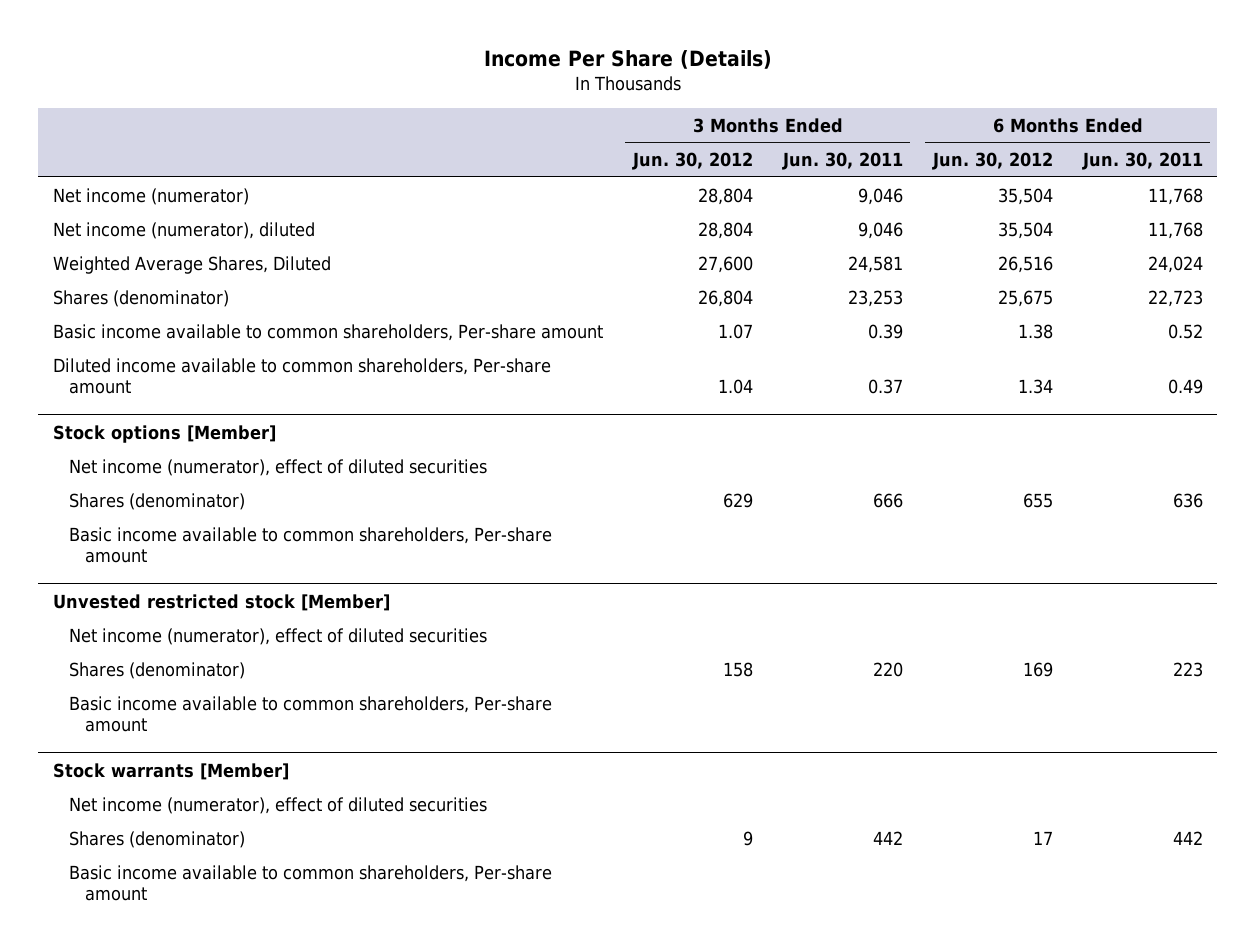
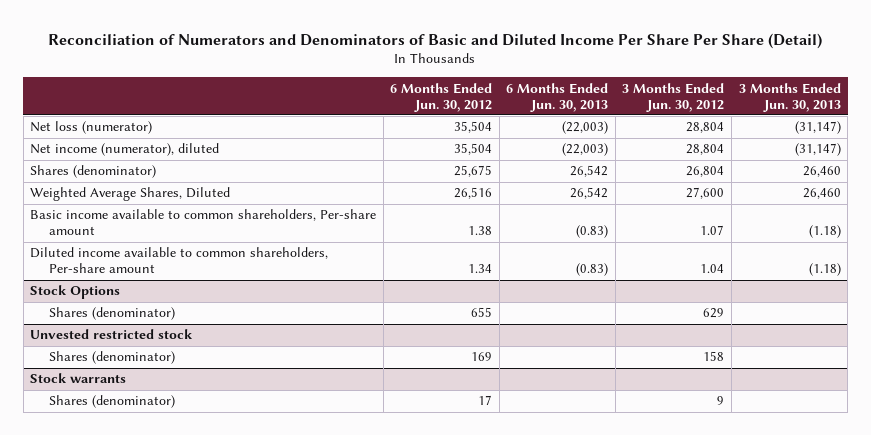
- Income Per Share (Details)
+ Reconciliation of Numerators and Denominators of Basic and Diluted Income Per Share Per Share (Detail)
- | 3 Months Ended Jun. 30, 2012 | 3 Months Ended Jun. 30, 2011 | 6 Months Ended Jun. 30, 2012 | 6 Months Ended Jun. 30, 2011
+ | 6 Months Ended Jun. 30, 2012 | 6 Months Ended Jun. 30, 2013 | 3 Months Ended Jun. 30, 2012 | 3 Months Ended Jun. 30, 2013
- Net income (numerator) | 28,804 | 9,046 | 35,504 | 11,768
+ Net loss (numerator) | 35,504 | (22,003) | 28,804 | (31,147)
moved down: Weighted Average Shares, Diluted | 26,516 | 26,542 | 27,600 | 26,460
- Stock options [Member]
- Net income (numerator), effect of diluted securities
+ Stock Options
- Basic income available to common shareholders, Per-share amount
- Unvested restricted stock [Member]
- Net income (numerator), effect of diluted securities
+ Unvested restricted stock
- Basic income available to common shareholders, Per-share amount
- Stock warrants [Member]
- Net income (numerator), effect of diluted securities
+ Stock warrants
- Basic income available to common shareholders, Per-share amount

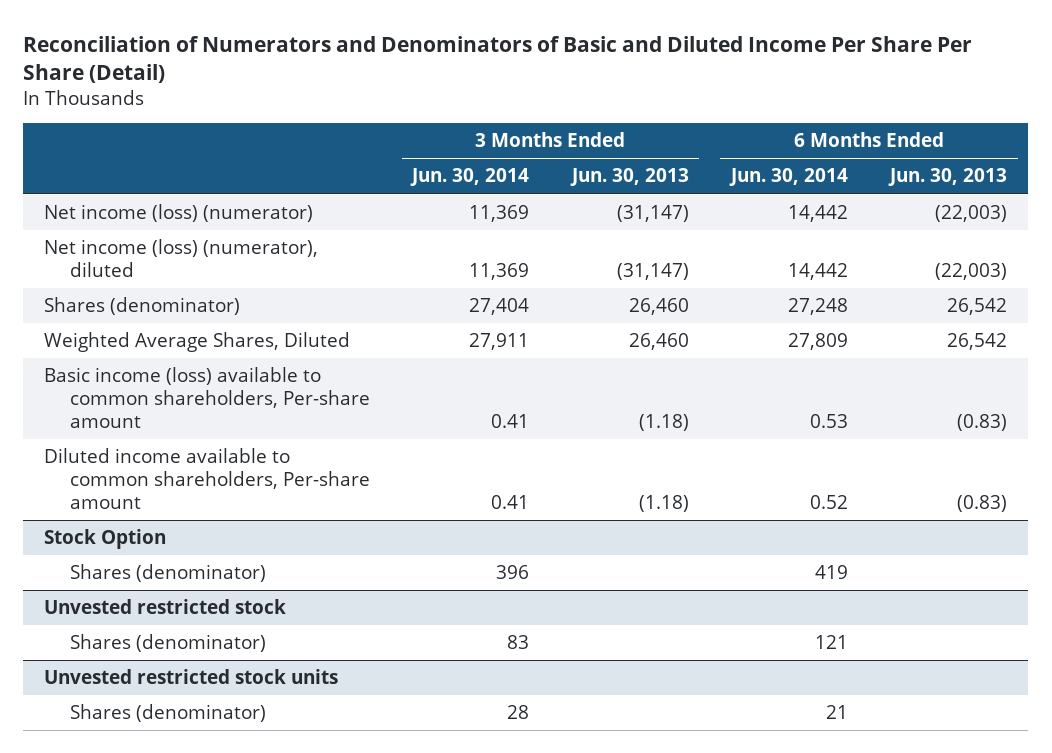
- | 6 Months Ended Jun. 30, 2012 | 6 Months Ended Jun. 30, 2013 | 3 Months Ended Jun. 30, 2012 | 3 Months Ended Jun. 30, 2013
+ | 3 Months Ended Jun. 30, 2014 | 3 Months Ended Jun. 30, 2013 | 6 Months Ended Jun. 30, 2014 | 6 Months Ended Jun. 30, 2013
- Net loss (numerator) | 35,504 | (22,003) | 28,804 | (31,147)
- Net income (numerator), diluted | 35,504 | (22,003) | 28,804 | (31,147)
+ Net income (loss) (numerator) | 11,369 | (31,147) | 14,442 | (22,003)
+ Net income (loss) (numerator), diluted | 11,369 | (31,147) | 14,442 | (22,003)
- Basic income available to common shareholders, Per-share amount | 1.38 | (0.83) | 1.07 | (1.18)
+ Basic income (loss) available to common shareholders, Per-share amount | 0.41 | (1.18) | 0.53 | (0.83)
- Stock Options
+ Stock Option
- Stock warrants
+ Unvested restricted stock units

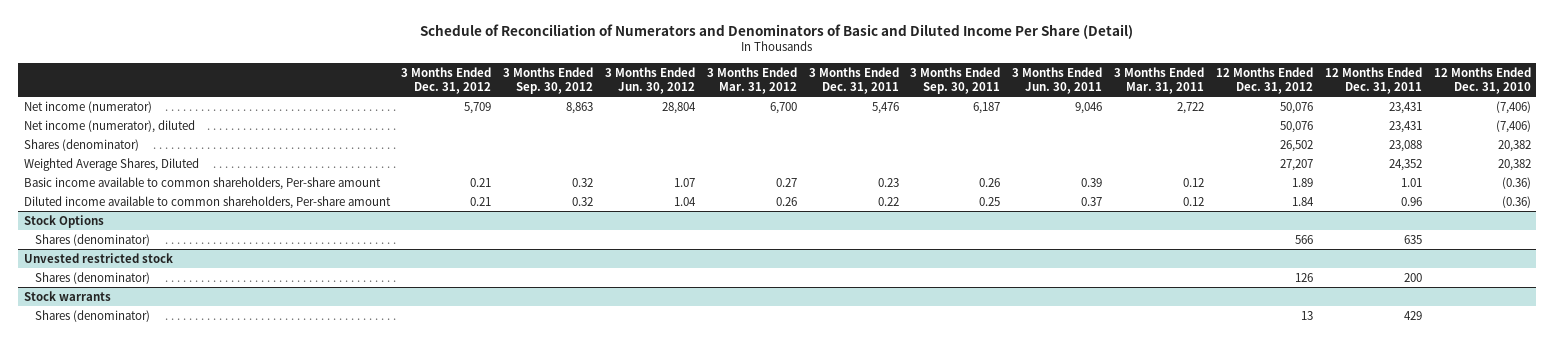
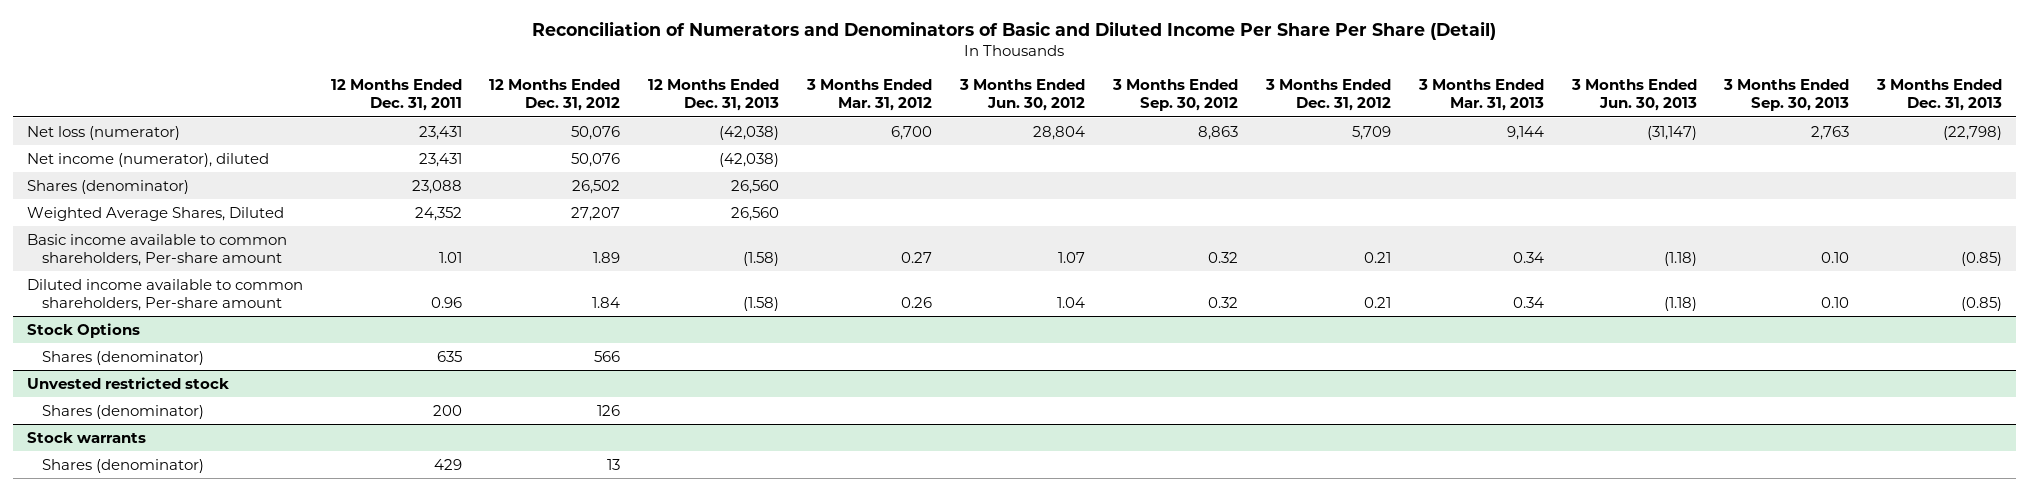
- Schedule of Reconciliation of Numerators and Denominators of Basic and Diluted Income Per Share (Detail)
+ Reconciliation of Numerators and Denominators of Basic and Diluted Income Per Share Per Share (Detail)
- | 3 Months Ended Dec. 31, 2012 | 3 Months Ended Sep. 30, 2012 | 3 Months Ended Jun. 30, 2012 | 3 Months Ended Mar. 31, 2012 | 3 Months Ended Dec. 31, 2011 | 3 Months Ended Sep. 30, 2011 | 3 Months Ended Jun. 30, 2011 | 3 Months Ended Mar. 31, 2011 | 12 Months Ended Dec. 31, 2012 | 12 Months Ended Dec. 31, 2011 | 12 Months Ended Dec. 31, 2010
+ | 12 Months Ended Dec. 31, 2011 | 12 Months Ended Dec. 31, 2012 | 12 Months Ended Dec. 31, 2013 | 3 Months Ended Mar. 31, 2012 | 3 Months Ended Jun. 30, 2012 | 3 Months Ended Sep. 30, 2012 | 3 Months Ended Dec. 31, 2012 | 3 Months Ended Mar. 31, 2013 | 3 Months Ended Jun. 30, 2013 | 3 Months Ended Sep. 30, 2013 | 3 Months Ended Dec. 31, 2013
- Net income (numerator) | 5,709 | 8,863 | 28,804 | 6,700 | 5,476 | 6,187 | 9,046 | 2,722 | 50,076 | 23,431 | (7,406)
+ Net loss (numerator) | 23,431 | 50,076 | (42,038) | 6,700 | 28,804 | 8,863 | 5,709 | 9,144 | (31,147) | 2,763 | (22,798)

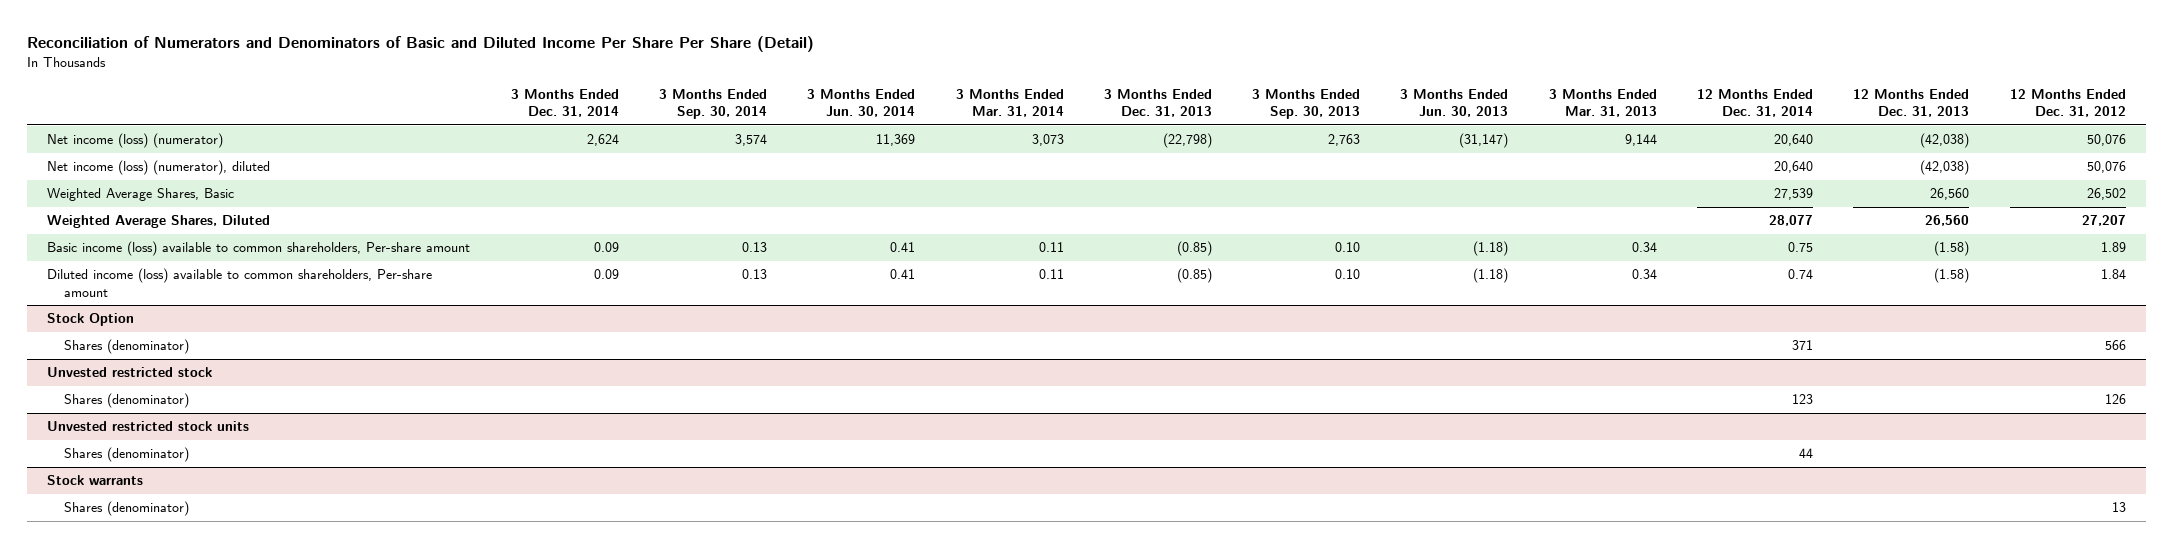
- | 12 Months Ended Dec. 31, 2011 | 12 Months Ended Dec. 31, 2012 | 12 Months Ended Dec. 31, 2013 | 3 Months Ended Mar. 31, 2012 | 3 Months Ended Jun. 30, 2012 | 3 Months Ended Sep. 30, 2012 | 3 Months Ended Dec. 31, 2012 | 3 Months Ended Mar. 31, 2013 | 3 Months Ended Jun. 30, 2013 | 3 Months Ended Sep. 30, 2013 | 3 Months Ended Dec. 31, 2013
+ | 3 Months Ended Dec. 31, 2014 | 3 Months Ended Sep. 30, 2014 | 3 Months Ended Jun. 30, 2014 | 3 Months Ended Mar. 31, 2014 | 3 Months Ended Dec. 31, 2013 | 3 Months Ended Sep. 30, 2013 | 3 Months Ended Jun. 30, 2013 | 3 Months Ended Mar. 31, 2013 | 12 Months Ended Dec. 31, 2014 | 12 Months Ended Dec. 31, 2013 | 12 Months Ended Dec. 31, 2012
- Net loss (numerator) | 23,431 | 50,076 | (42,038) | 6,700 | 28,804 | 8,863 | 5,709 | 9,144 | (31,147) | 2,763 | (22,798)
- Net income (numerator), diluted | 23,431 | 50,076 | (42,038) | | | | | | | |
- Shares (denominator) | 23,088 | 26,502 | 26,560 | | | | | | | |
+ Net income (loss) (numerator) | 2,624 | 3,574 | 11,369 | 3,073 | (22,798) | 2,763 | (31,147) | 9,144 | 20,640 | (42,038) | 50,076
+ Net income (loss) (numerator), diluted | | | | | | | | | 20,640 | (42,038) | 50,076
+ Weighted Average Shares, Basic | | | | | | | | | 27,539 | 26,560 | 26,502
- Basic income available to common shareholders, Per-share amount | 1.01 | 1.89 | (1.58) | 0.27 | 1.07 | 0.32 | 0.21 | 0.34 | (1.18) | 0.10 | (0.85)
- Diluted income available to common shareholders, Per-share amount | 0.96 | 1.84 | (1.58) | 0.26 | 1.04 | 0.32 | 0.21 | 0.34 | (1.18) | 0.10 | (0.85)
- Stock Options
+ Basic income (loss) available to common shareholders, Per-share amount | 0.09 | 0.13 | 0.41 | 0.11 | (0.85) | 0.10 | (1.18) | 0.34 | 0.75 | (1.58) | 1.89
+ Diluted income (loss) available to common shareholders, Per-share amount | 0.09 | 0.13 | 0.41 | 0.11 | (0.85) | 0.10 | (1.18) | 0.34 | 0.74 | (1.58) | 1.84
+ Stock Option
+ Unvested restricted stock units
+ Shares (denominator) | | | | | | | | | 44 | |

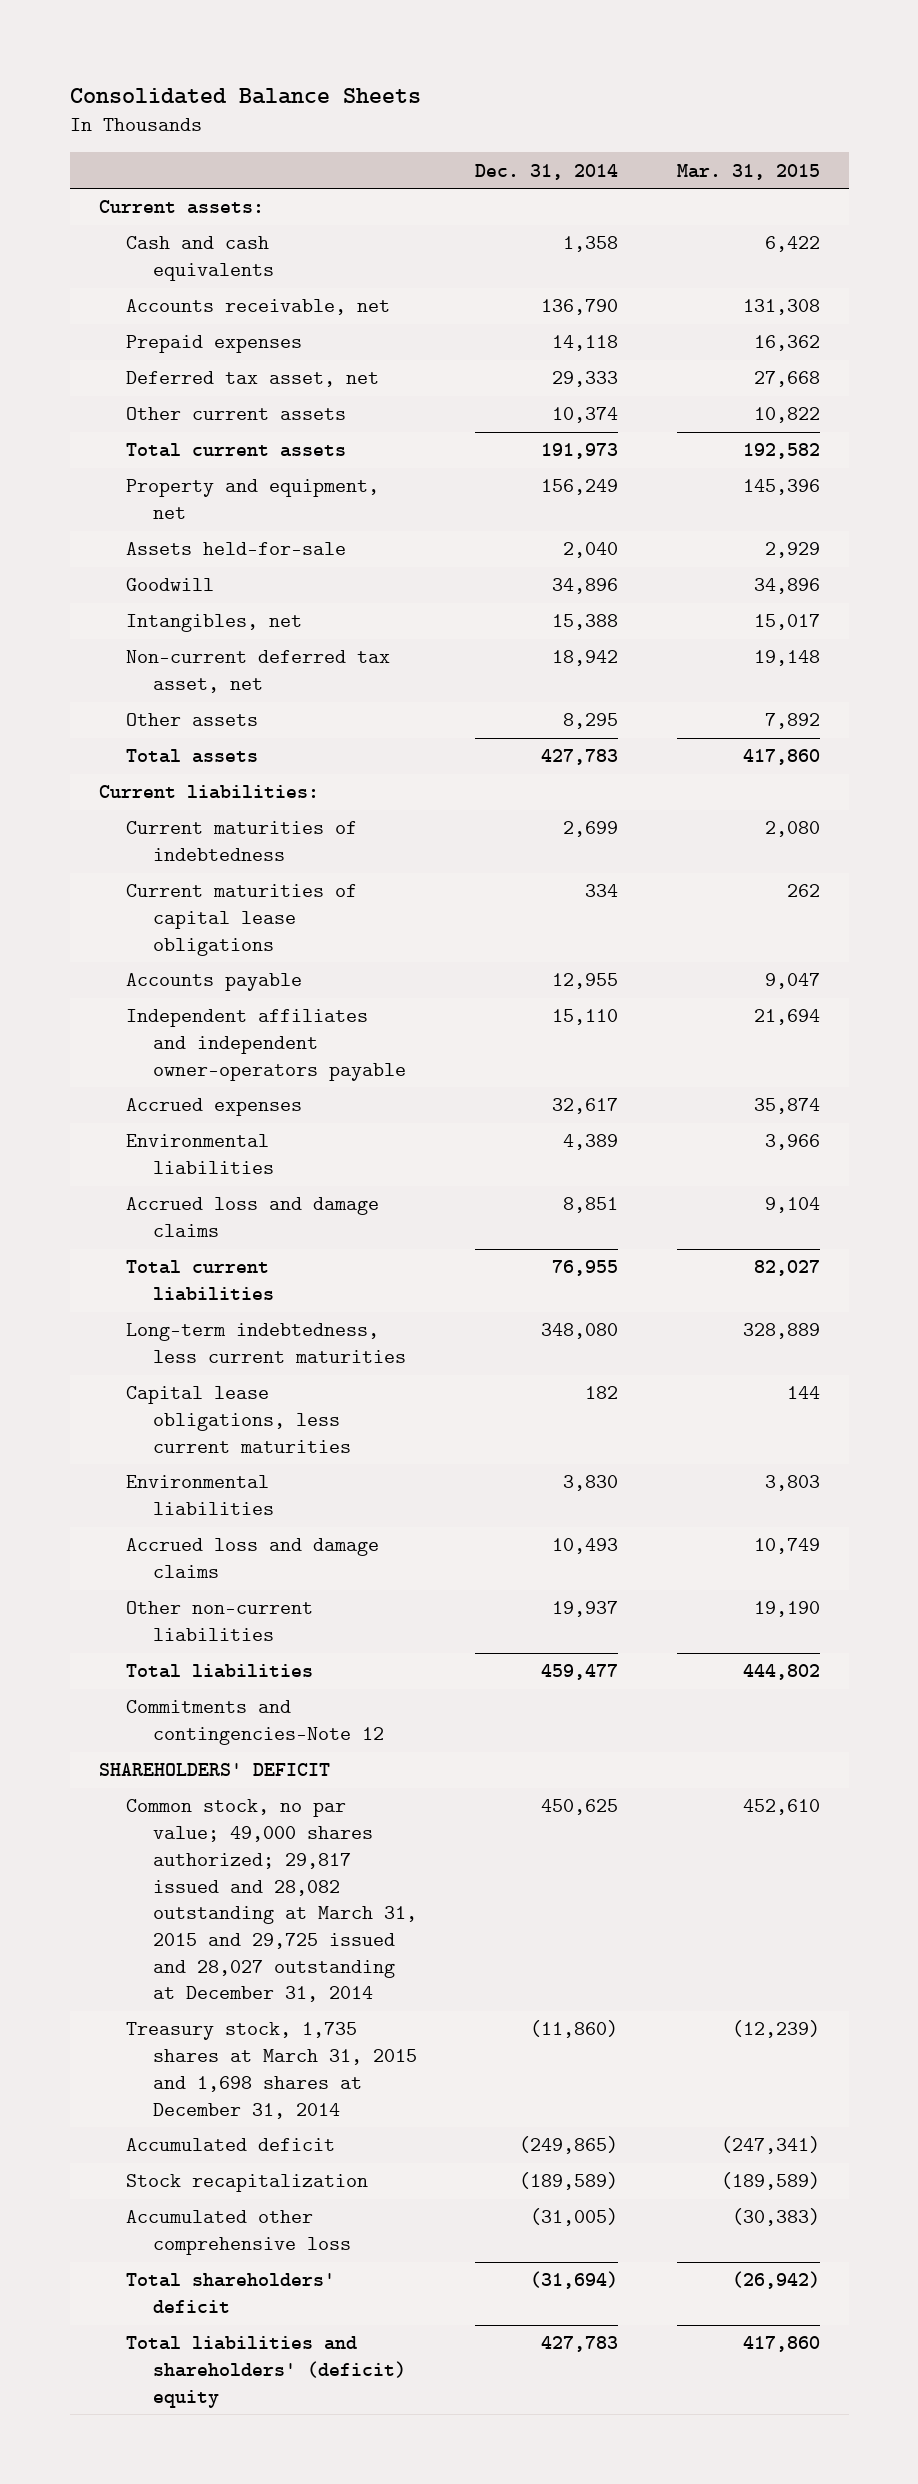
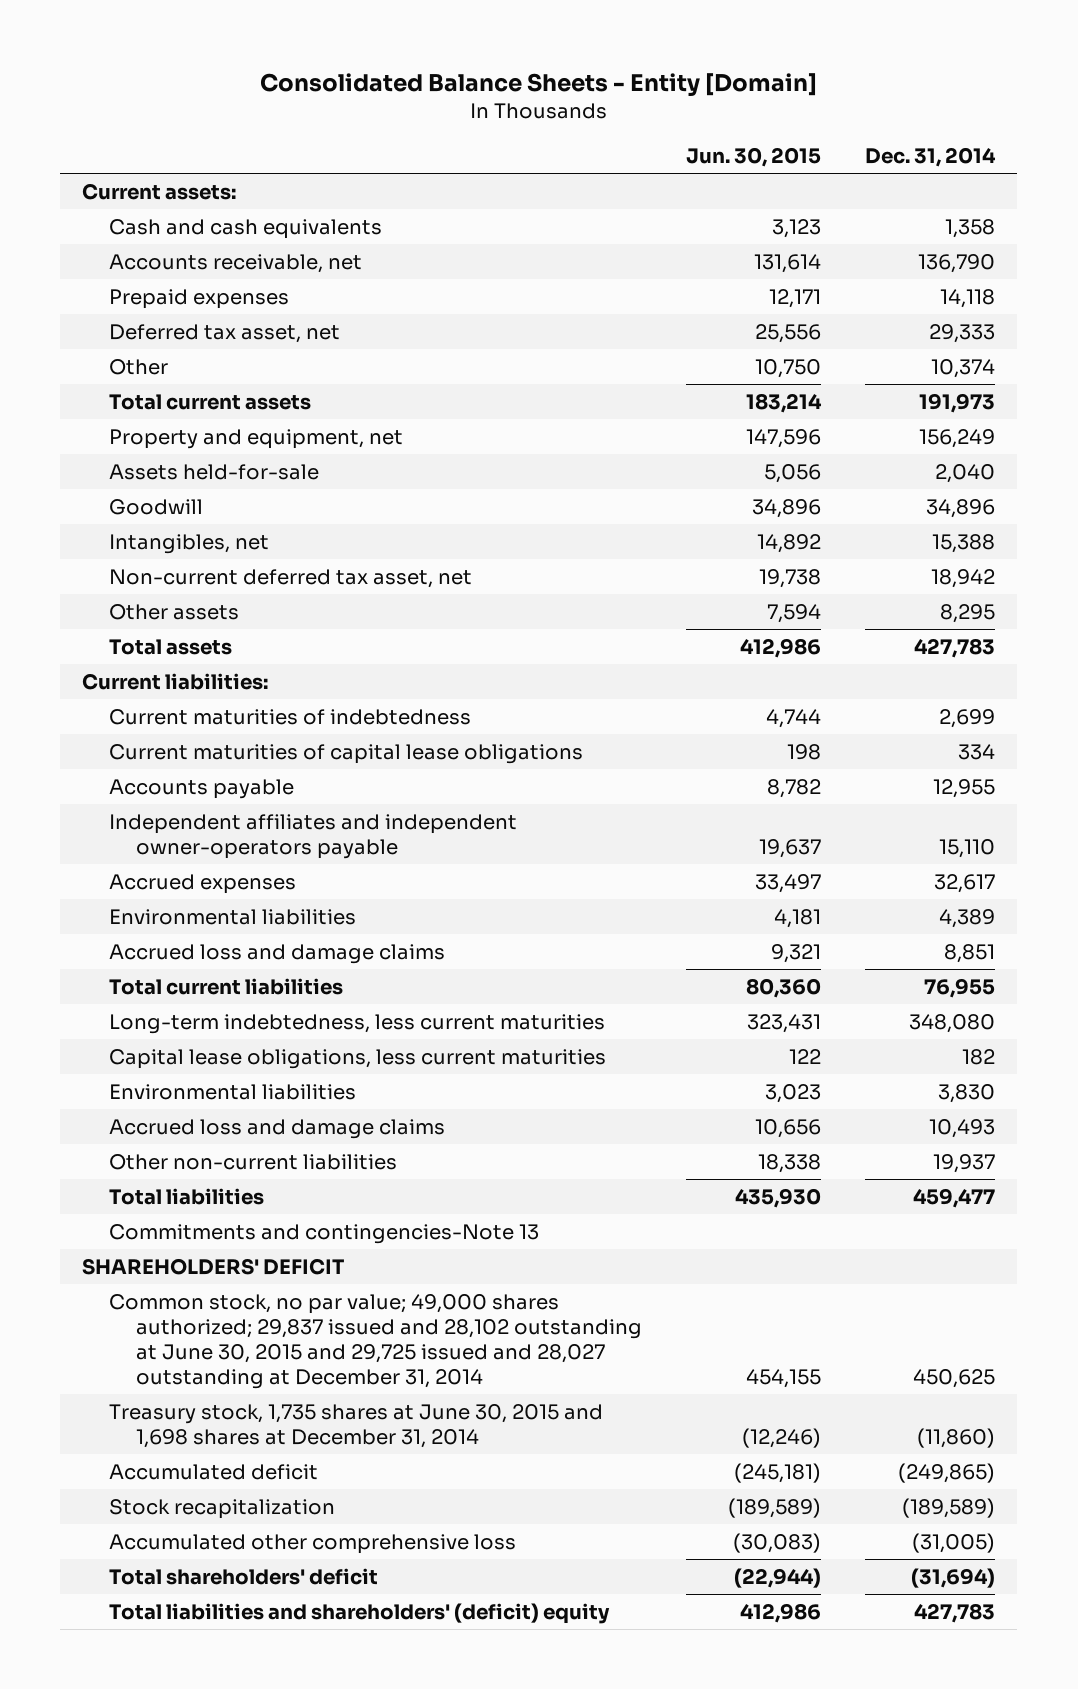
- Consolidated Balance Sheets
+ Consolidated Balance Sheets - Entity [Domain]
- | Dec. 31, 2014 | Mar. 31, 2015
+ | Jun. 30, 2015 | Dec. 31, 2014
- Other current assets | 10,374 | 10,822
+ Other | 10,750 | 10,374
- Commitments and contingencies-Note 12
+ Commitments and contingencies-Note 13
- Common stock, no par value; 49,000 shares authorized; 29,817 issued and 28,082 outstanding at March 31, 2015 and 29,725 issued and 28,027 outstanding at December 31, 2014 | 450,625 | 452,610
- Treasury stock, 1,735 shares at March 31, 2015 and 1,698 shares at December 31, 2014 | (11,860) | (12,239)
+ Common stock, no par value; 49,000 shares authorized; 29,837 issued and 28,102 outstanding at June 30, 2015 and 29,725 issued and 28,027 outstanding at December 31, 2014 | 454,155 | 450,625
+ Treasury stock, 1,735 shares at June 30, 2015 and 1,698 shares at December 31, 2014 | (12,246) | (11,860)

